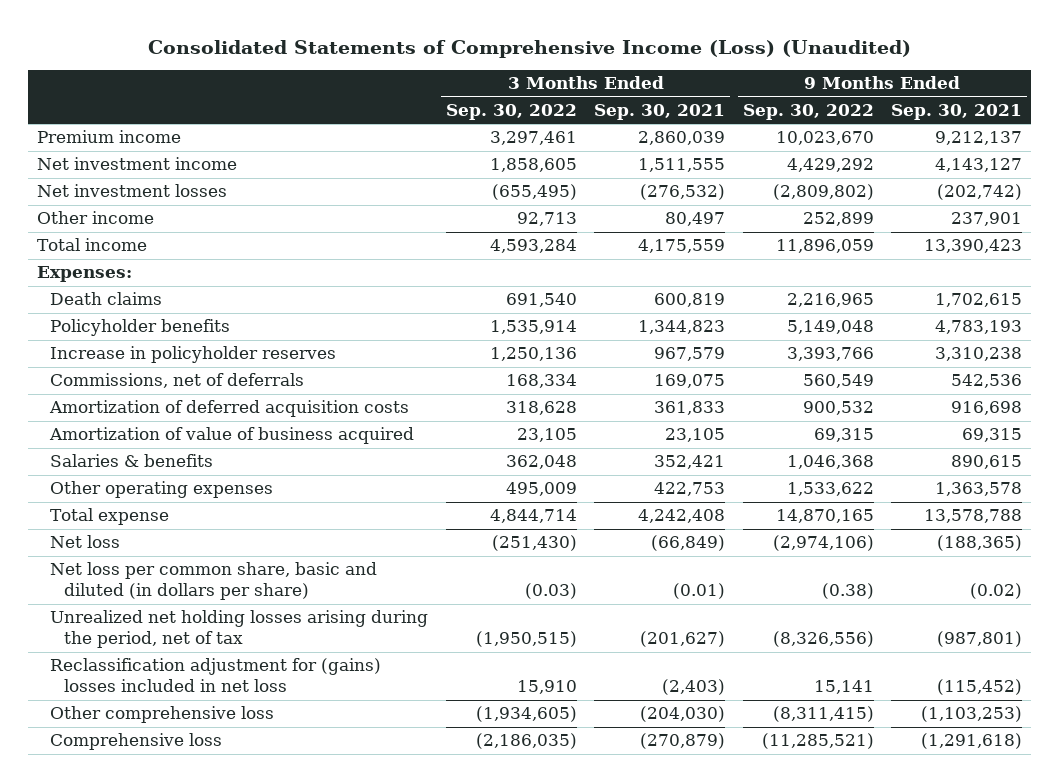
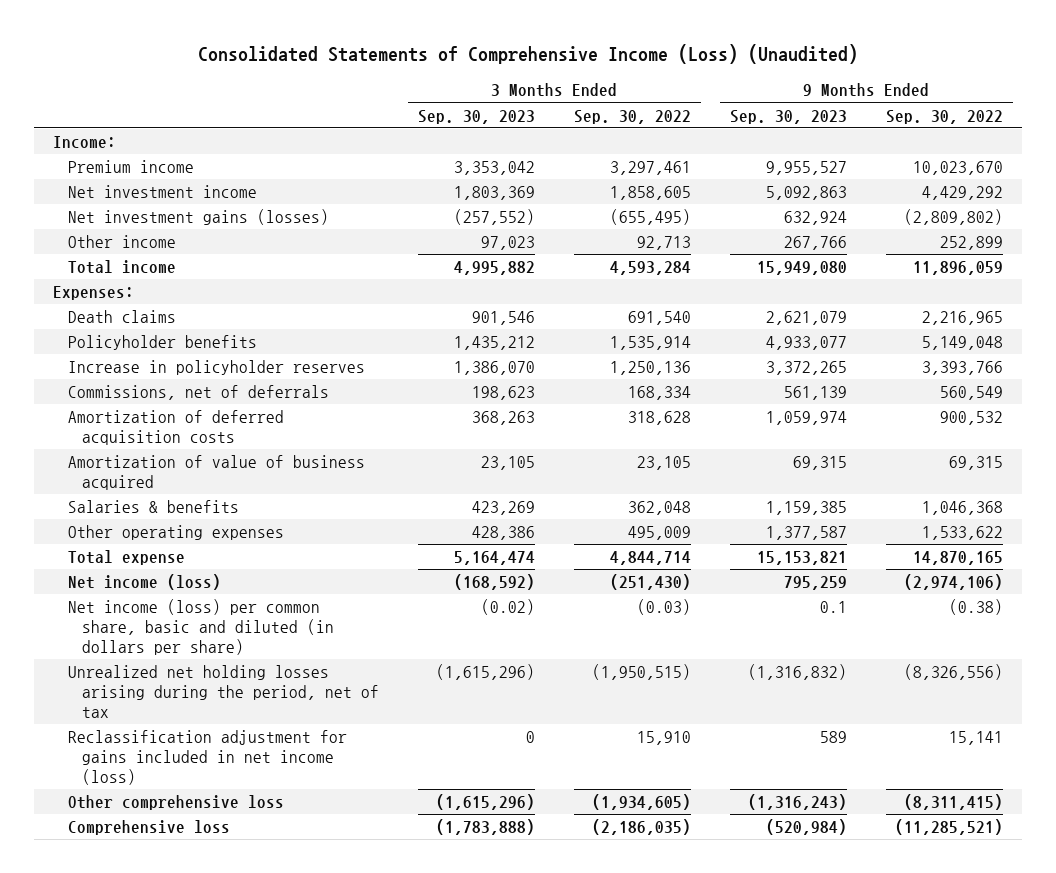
- | 3 Months Ended Sep. 30, 2022 | 3 Months Ended Sep. 30, 2021 | 9 Months Ended Sep. 30, 2022 | 9 Months Ended Sep. 30, 2021
+ | 3 Months Ended Sep. 30, 2023 | 3 Months Ended Sep. 30, 2022 | 9 Months Ended Sep. 30, 2023 | 9 Months Ended Sep. 30, 2022
+ Income:
- Net investment losses | (655,495) | (276,532) | (2,809,802) | (202,742)
+ Net investment gains (losses) | (257,552) | (655,495) | 632,924 | (2,809,802)
- Net loss | (251,430) | (66,849) | (2,974,106) | (188,365)
- Net loss per common share, basic and diluted (in dollars per share) | (0.03) | (0.01) | (0.38) | (0.02)
+ Net income (loss) | (168,592) | (251,430) | 795,259 | (2,974,106)
+ Net income (loss) per common share, basic and diluted (in dollars per share) | (0.02) | (0.03) | 0.1 | (0.38)
- Reclassification adjustment for (gains) losses included in net loss | 15,910 | (2,403) | 15,141 | (115,452)
+ Reclassification adjustment for gains included in net income (loss) | 0 | 15,910 | 589 | 15,141

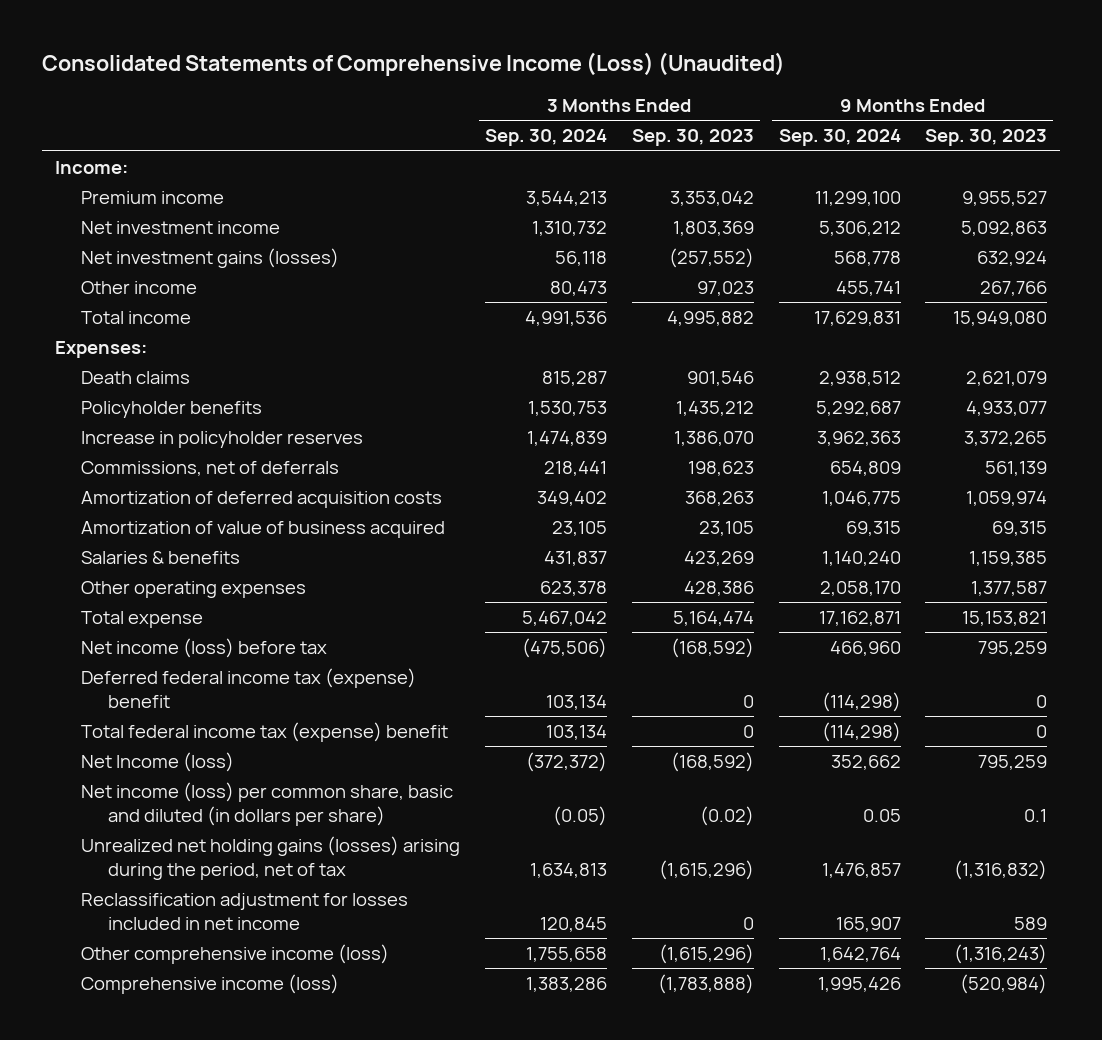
- | 3 Months Ended Sep. 30, 2023 | 3 Months Ended Sep. 30, 2022 | 9 Months Ended Sep. 30, 2023 | 9 Months Ended Sep. 30, 2022
+ | 3 Months Ended Sep. 30, 2024 | 3 Months Ended Sep. 30, 2023 | 9 Months Ended Sep. 30, 2024 | 9 Months Ended Sep. 30, 2023
- Net income (loss) | (168,592) | (251,430) | 795,259 | (2,974,106)
+ Net income (loss) before tax | (475,506) | (168,592) | 466,960 | 795,259
+ Deferred federal income tax (expense) benefit | 103,134 | 0 | (114,298) | 0
+ Total federal income tax (expense) benefit | 103,134 | 0 | (114,298) | 0
+ Net Income (loss) | (372,372) | (168,592) | 352,662 | 795,259
- Unrealized net holding losses arising during the period, net of tax | (1,615,296) | (1,950,515) | (1,316,832) | (8,326,556)
- Reclassification adjustment for gains included in net income (loss) | 0 | 15,910 | 589 | 15,141
- Other comprehensive loss | (1,615,296) | (1,934,605) | (1,316,243) | (8,311,415)
- Comprehensive loss | (1,783,888) | (2,186,035) | (520,984) | (11,285,521)
+ Unrealized net holding gains (losses) arising during the period, net of tax | 1,634,813 | (1,615,296) | 1,476,857 | (1,316,832)
+ Reclassification adjustment for losses included in net income | 120,845 | 0 | 165,907 | 589
+ Other comprehensive income (loss) | 1,755,658 | (1,615,296) | 1,642,764 | (1,316,243)
+ Comprehensive income (loss) | 1,383,286 | (1,783,888) | 1,995,426 | (520,984)

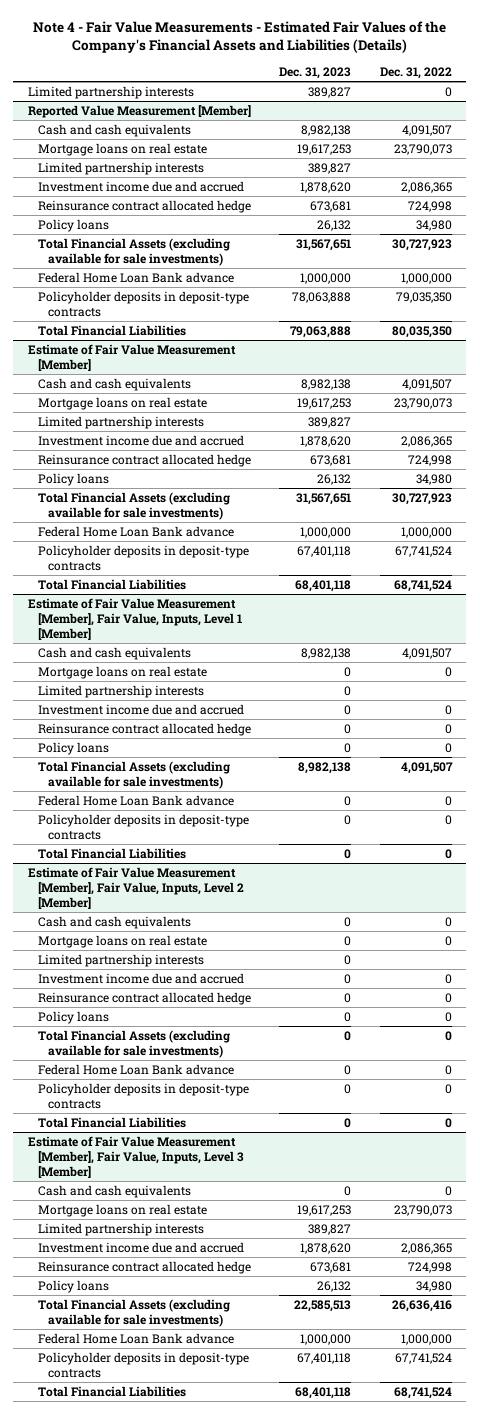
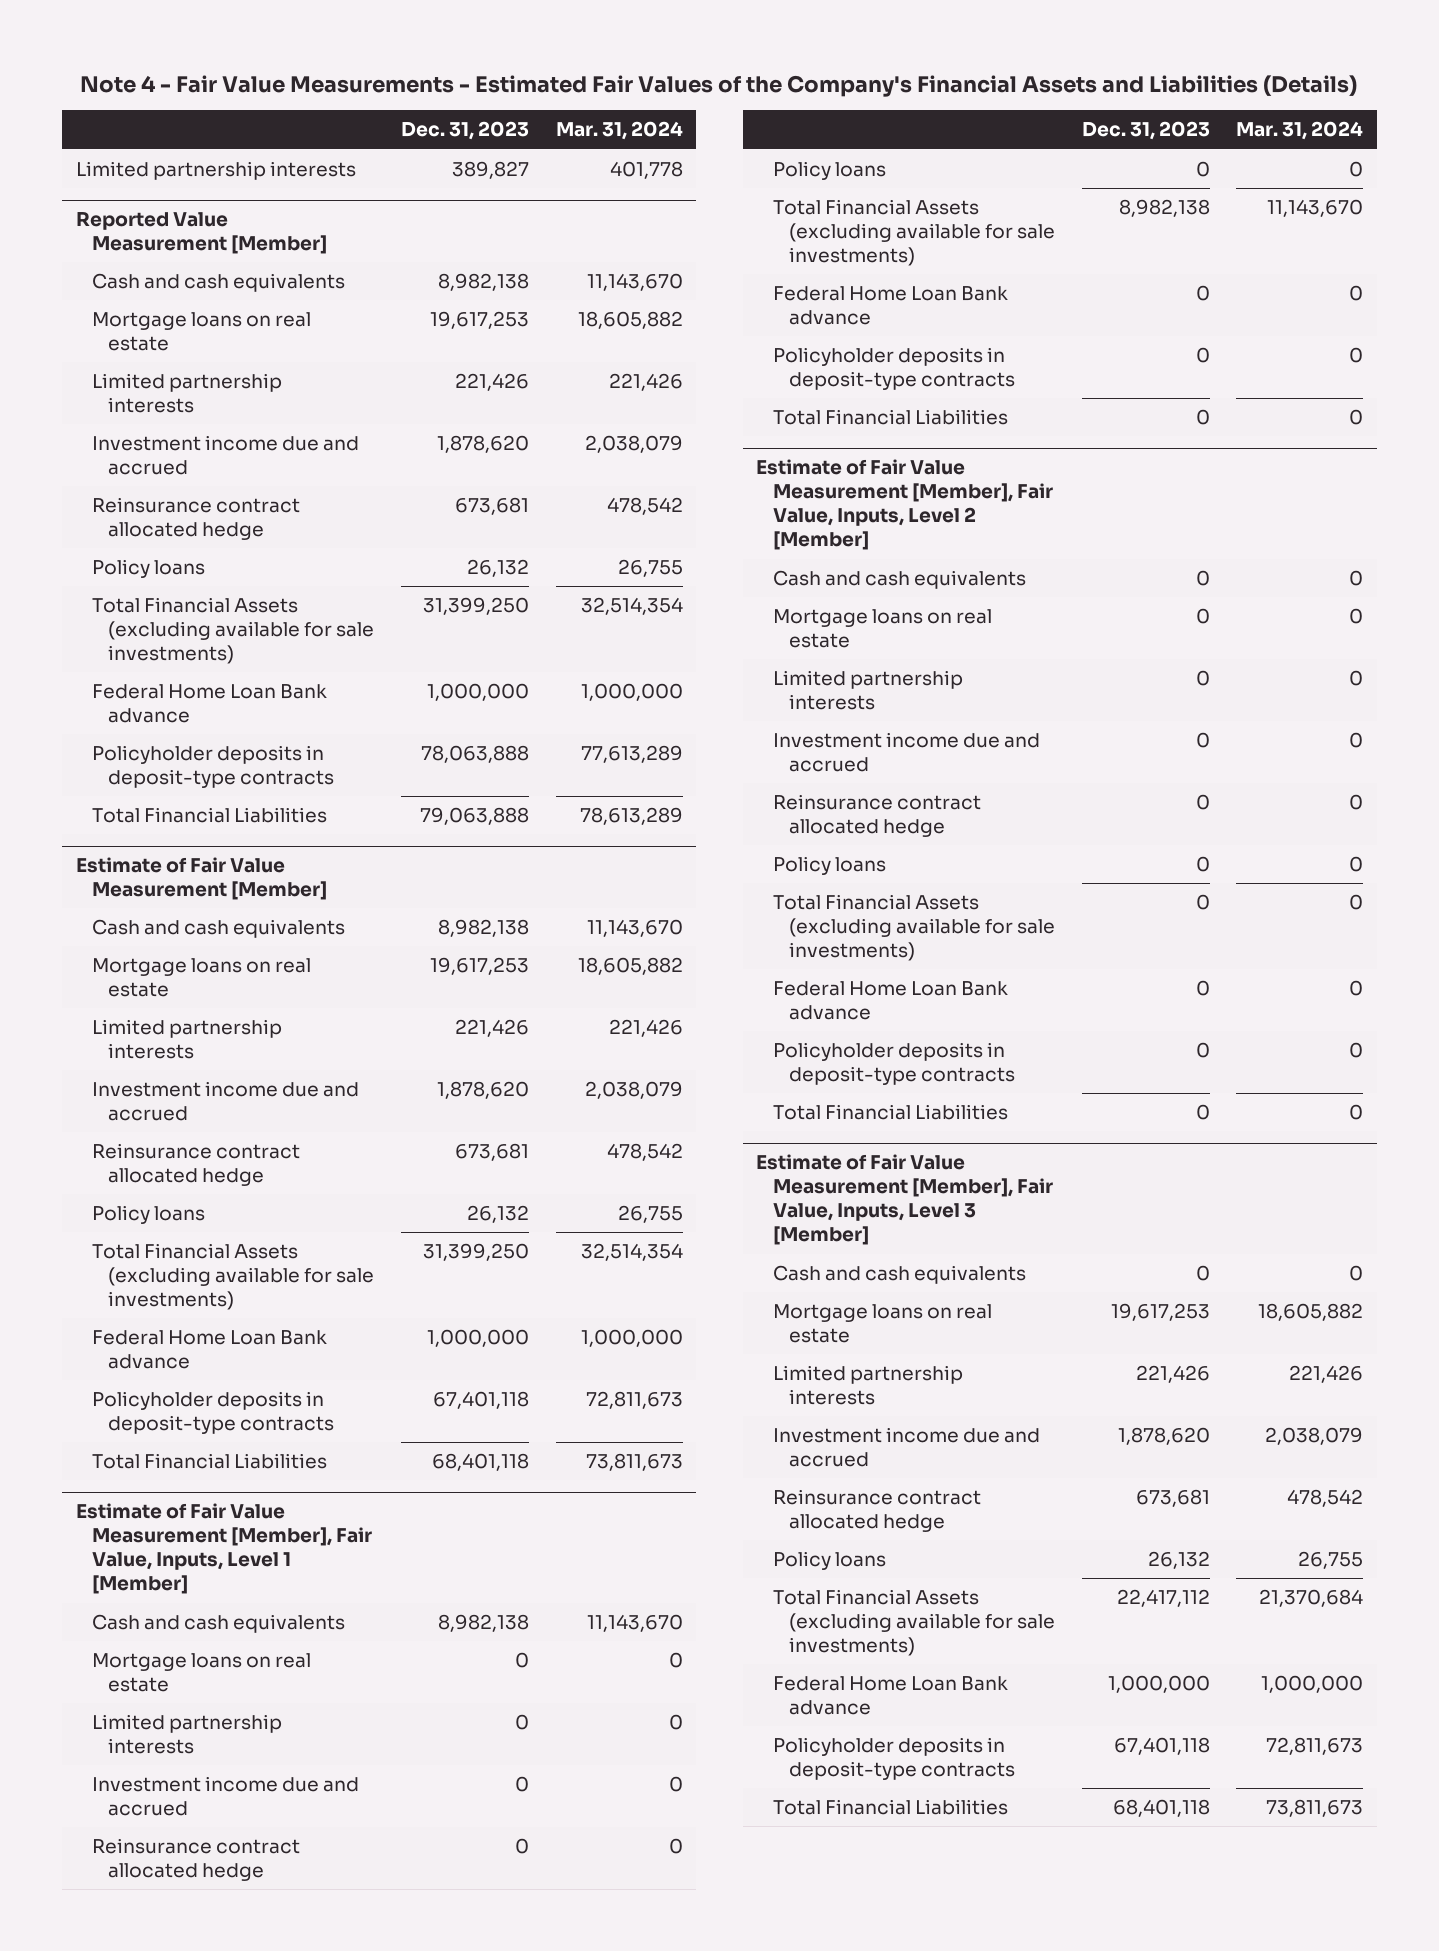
- | Dec. 31, 2023 | Dec. 31, 2022
+ | Dec. 31, 2023 | Mar. 31, 2024
@ Reported Value Measurement [Member]
- Limited partnership interests | 389,827 |
+ Limited partnership interests | 221,426 | 221,426
- Total Financial Assets (excluding available for sale investments) | 31,567,651 | 30,727,923
+ Total Financial Assets (excluding available for sale investments) | 31,399,250 | 32,514,354
@ Estimate of Fair Value Measurement [Member]
- Limited partnership interests | 389,827 |
+ Limited partnership interests | 221,426 | 221,426
- Total Financial Assets (excluding available for sale investments) | 31,567,651 | 30,727,923
+ Total Financial Assets (excluding available for sale investments) | 31,399,250 | 32,514,354
@ Estimate of Fair Value Measurement [Member], Fair Value, Inputs, Level 3 [Member]
- Limited partnership interests | 389,827 |
+ Limited partnership interests | 221,426 | 221,426
- Total Financial Assets (excluding available for sale investments) | 22,585,513 | 26,636,416
+ Total Financial Assets (excluding available for sale investments) | 22,417,112 | 21,370,684

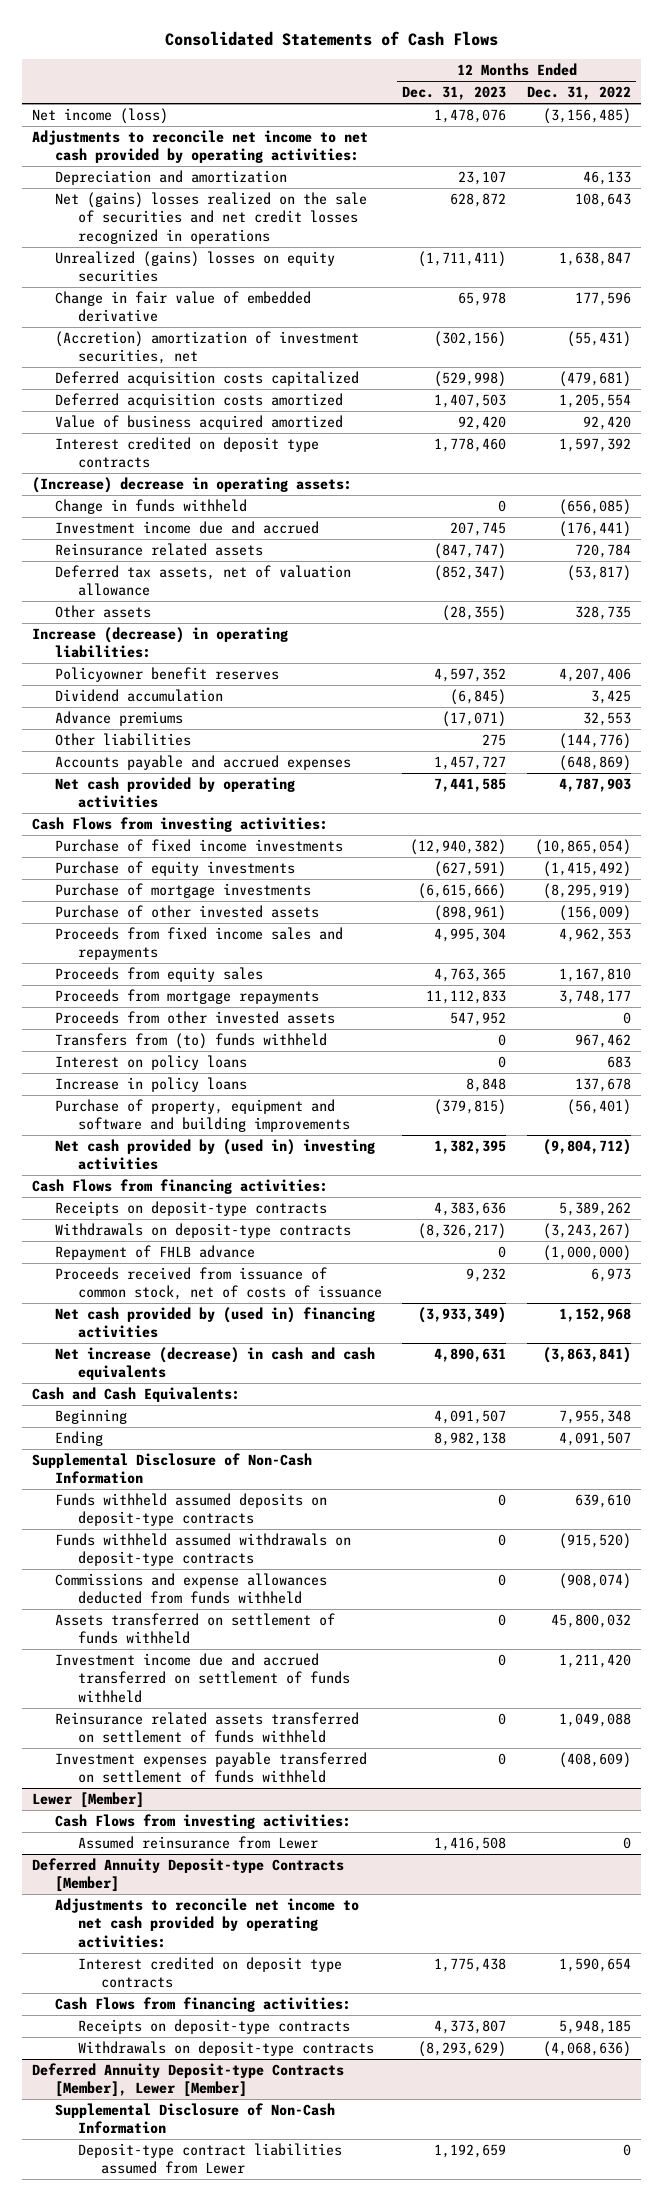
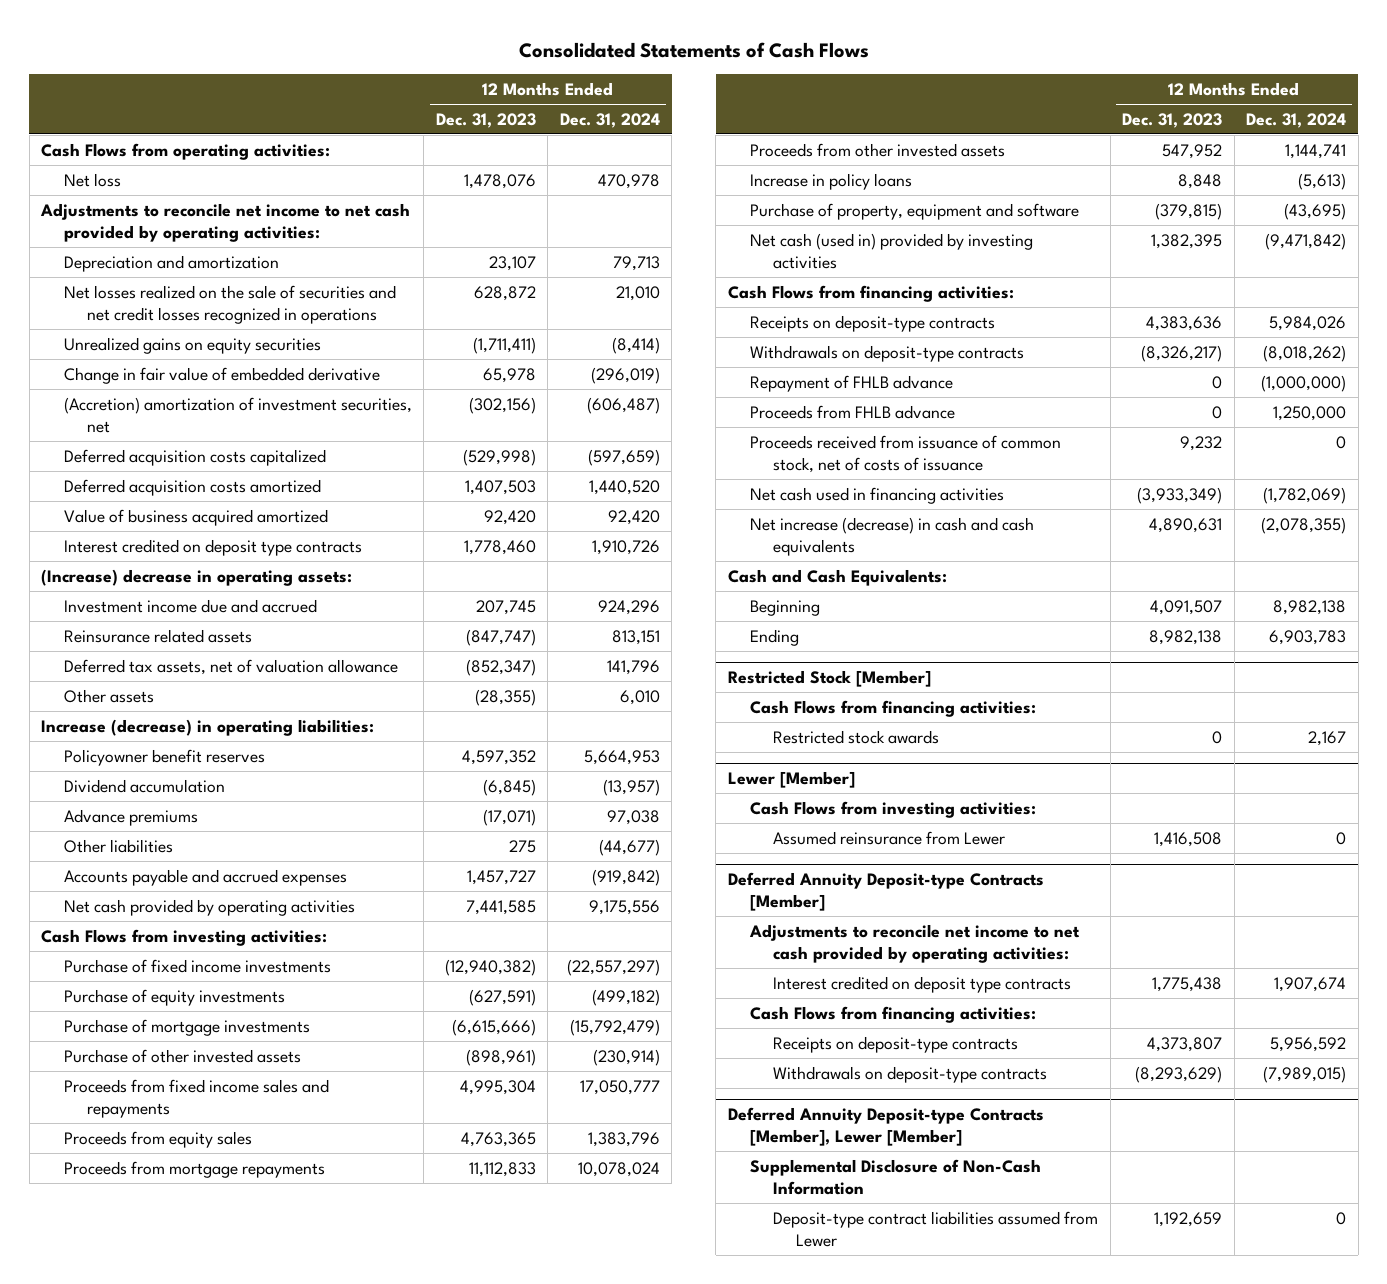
- | 12 Months Ended Dec. 31, 2023 | 12 Months Ended Dec. 31, 2022
+ | 12 Months Ended Dec. 31, 2023 | 12 Months Ended Dec. 31, 2024
- Net income (loss) | 1,478,076 | (3,156,485)
+ Cash Flows from operating activities:
+ Net loss | 1,478,076 | 470,978
- Net (gains) losses realized on the sale of securities and net credit losses recognized in operations | 628,872 | 108,643
- Unrealized (gains) losses on equity securities | (1,711,411) | 1,638,847
+ Net losses realized on the sale of securities and net credit losses recognized in operations | 628,872 | 21,010
+ Unrealized gains on equity securities | (1,711,411) | (8,414)
- Change in funds withheld | 0 | (656,085)
- Transfers from (to) funds withheld | 0 | 967,462
- Interest on policy loans | 0 | 683
- Purchase of property, equipment and software and building improvements | (379,815) | (56,401)
- Net cash provided by (used in) investing activities | 1,382,395 | (9,804,712)
+ Purchase of property, equipment and software | (379,815) | (43,695)
+ Net cash (used in) provided by investing activities | 1,382,395 | (9,471,842)
+ Proceeds from FHLB advance | 0 | 1,250,000
- Net cash provided by (used in) financing activities | (3,933,349) | 1,152,968
+ Net cash used in financing activities | (3,933,349) | (1,782,069)
- Supplemental Disclosure of Non-Cash Information
- Funds withheld assumed deposits on deposit-type contracts | 0 | 639,610
- Funds withheld assumed withdrawals on deposit-type contracts | 0 | (915,520)
- Commissions and expense allowances deducted from funds withheld | 0 | (908,074)
- Assets transferred on settlement of funds withheld | 0 | 45,800,032
- Investment income due and accrued transferred on settlement of funds withheld | 0 | 1,211,420
- Reinsurance related assets transferred on settlement of funds withheld | 0 | 1,049,088
- Investment expenses payable transferred on settlement of funds withheld | 0 | (408,609)
+ Restricted Stock [Member]
+ Cash Flows from financing activities:
+ Restricted stock awards | 0 | 2,167

